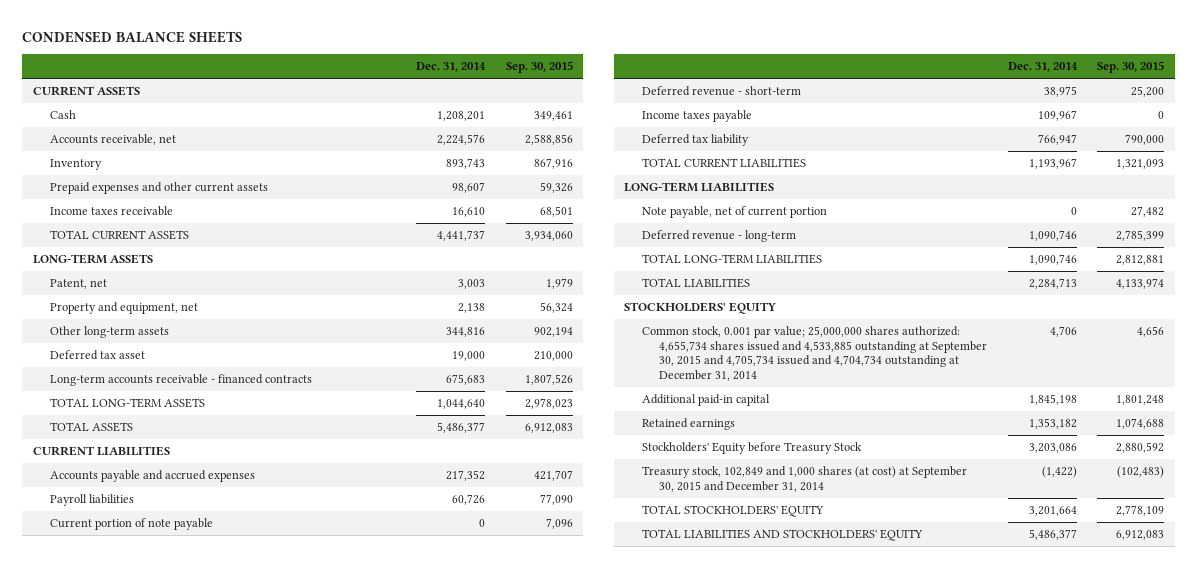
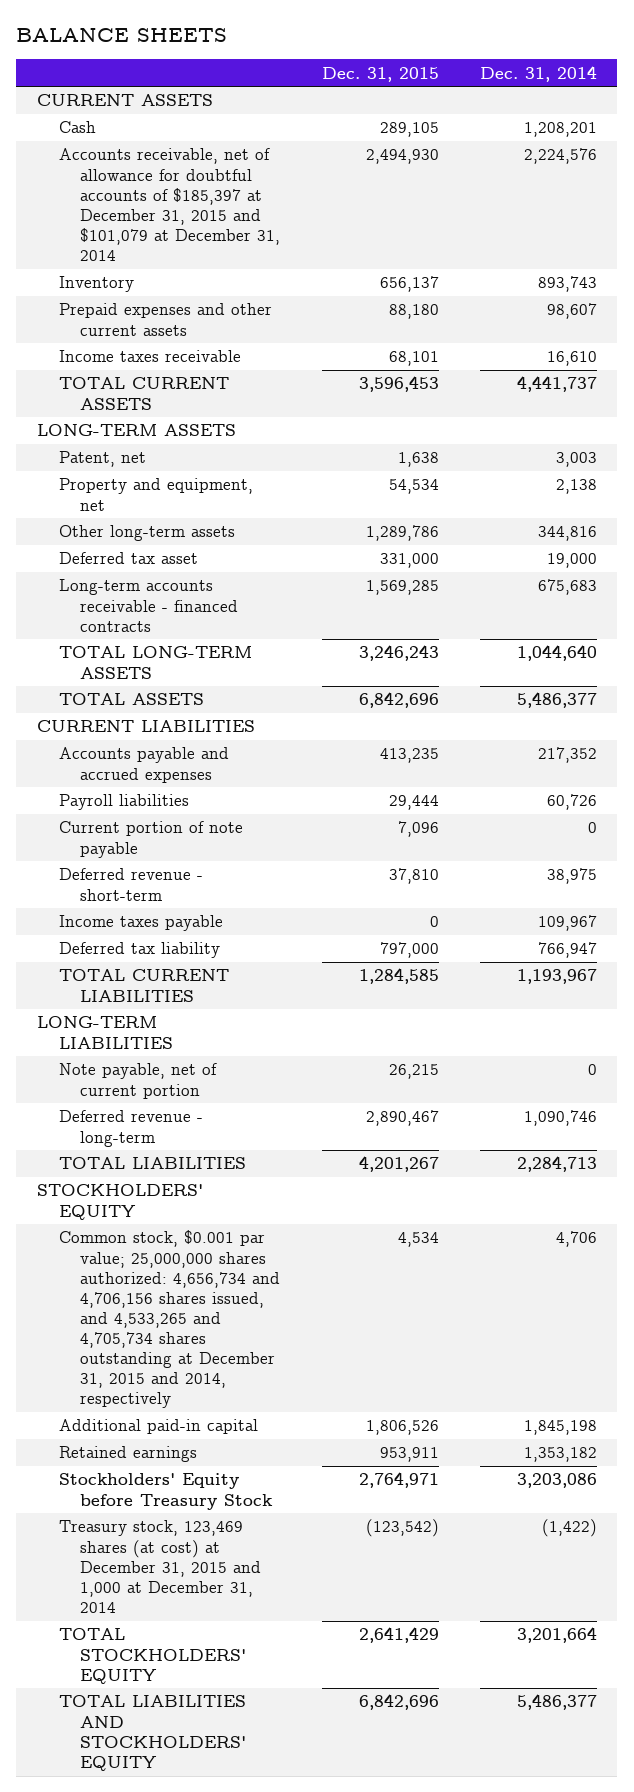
- CONDENSED BALANCE SHEETS
+ BALANCE SHEETS
- | Dec. 31, 2014 | Sep. 30, 2015
+ | Dec. 31, 2015 | Dec. 31, 2014
- Accounts receivable, net | 2,224,576 | 2,588,856
+ Accounts receivable, net of allowance for doubtful accounts of $185,397 at December 31, 2015 and $101,079 at December 31, 2014 | 2,494,930 | 2,224,576
- TOTAL LONG-TERM LIABILITIES | 1,090,746 | 2,812,881
- Common stock, 0.001 par value; 25,000,000 shares authorized: 4,655,734 shares issued and 4,533,885 outstanding at September 30, 2015 and 4,705,734 issued and 4,704,734 outstanding at December 31, 2014 | 4,706 | 4,656
+ Common stock, $0.001 par value; 25,000,000 shares authorized: 4,656,734 and 4,706,156 shares issued, and 4,533,265 and 4,705,734 shares outstanding at December 31, 2015 and 2014, respectively | 4,534 | 4,706
- Treasury stock, 102,849 and 1,000 shares (at cost) at September 30, 2015 and December 31, 2014 | (1,422) | (102,483)
+ Treasury stock, 123,469 shares (at cost) at December 31, 2015 and 1,000 at December 31, 2014 | (123,542) | (1,422)

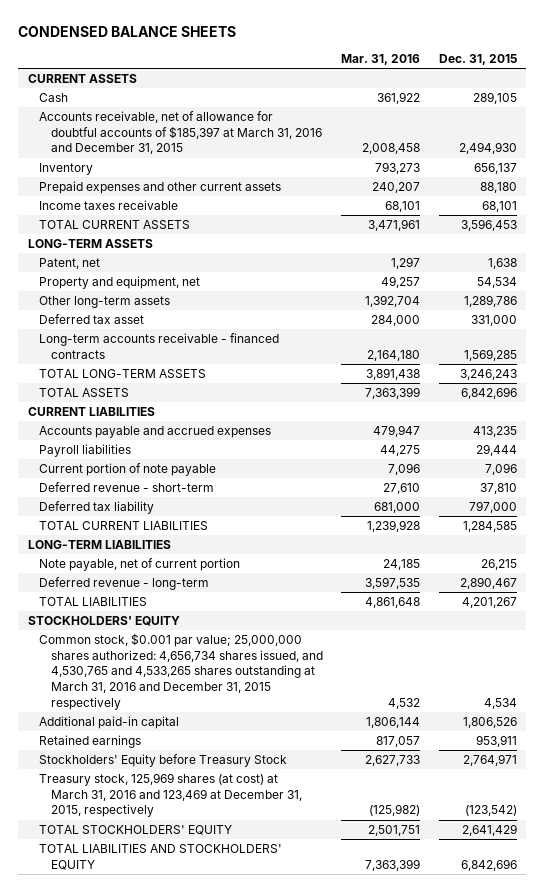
- BALANCE SHEETS
+ CONDENSED BALANCE SHEETS
- | Dec. 31, 2015 | Dec. 31, 2014
+ | Mar. 31, 2016 | Dec. 31, 2015
- Accounts receivable, net of allowance for doubtful accounts of $185,397 at December 31, 2015 and $101,079 at December 31, 2014 | 2,494,930 | 2,224,576
+ Accounts receivable, net of allowance for doubtful accounts of $185,397 at March 31, 2016 and December 31, 2015 | 2,008,458 | 2,494,930
- Income taxes payable | 0 | 109,967
- Common stock, $0.001 par value; 25,000,000 shares authorized: 4,656,734 and 4,706,156 shares issued, and 4,533,265 and 4,705,734 shares outstanding at December 31, 2015 and 2014, respectively | 4,534 | 4,706
+ Common stock, $0.001 par value; 25,000,000 shares authorized: 4,656,734 shares issued, and 4,530,765 and 4,533,265 shares outstanding at March 31, 2016 and December 31, 2015 respectively | 4,532 | 4,534
- Treasury stock, 123,469 shares (at cost) at December 31, 2015 and 1,000 at December 31, 2014 | (123,542) | (1,422)
+ Treasury stock, 125,969 shares (at cost) at March 31, 2016 and 123,469 at December 31, 2015, respectively | (125,982) | (123,542)

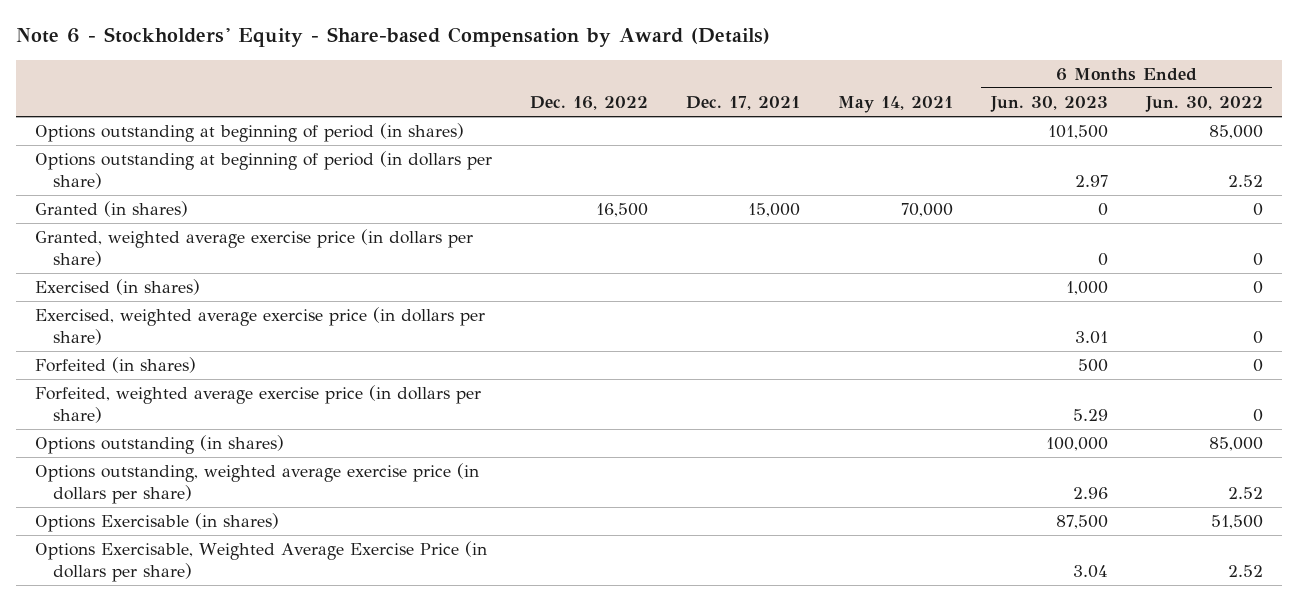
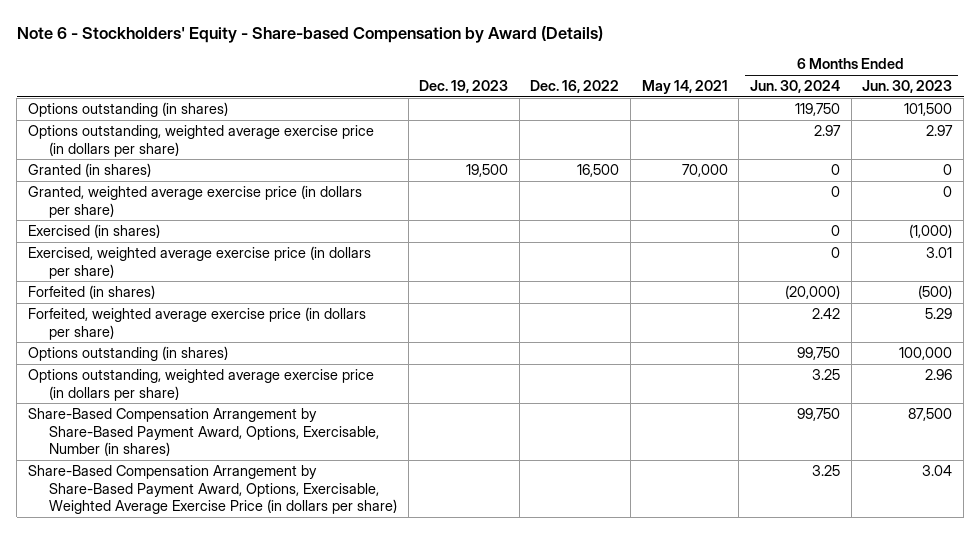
- | Dec. 16, 2022 | Dec. 17, 2021 | May 14, 2021 | 6 Months Ended Jun. 30, 2023 | 6 Months Ended Jun. 30, 2022
+ | Dec. 19, 2023 | Dec. 16, 2022 | May 14, 2021 | 6 Months Ended Jun. 30, 2024 | 6 Months Ended Jun. 30, 2023
- Options outstanding at beginning of period (in shares) | | | | 101,500 | 85,000
- Options outstanding at beginning of period (in dollars per share) | | | | 2.97 | 2.52
+ Options outstanding (in shares) | | | | 119,750 | 101,500
+ Options outstanding, weighted average exercise price (in dollars per share) | | | | 2.97 | 2.97
- Exercised (in shares) | | | | 1,000 | 0
+ Exercised (in shares) | | | | 0 | (1,000)
- Forfeited (in shares) | | | | 500 | 0
+ Forfeited (in shares) | | | | (20,000) | (500)
- Options Exercisable (in shares) | | | | 87,500 | 51,500
- Options Exercisable, Weighted Average Exercise Price (in dollars per share) | | | | 3.04 | 2.52
+ Share-Based Compensation Arrangement by Share-Based Payment Award, Options, Exercisable, Number (in shares) | | | | 99,750 | 87,500
+ Share-Based Compensation Arrangement by Share-Based Payment Award, Options, Exercisable, Weighted Average Exercise Price (in dollars per share) | | | | 3.25 | 3.04

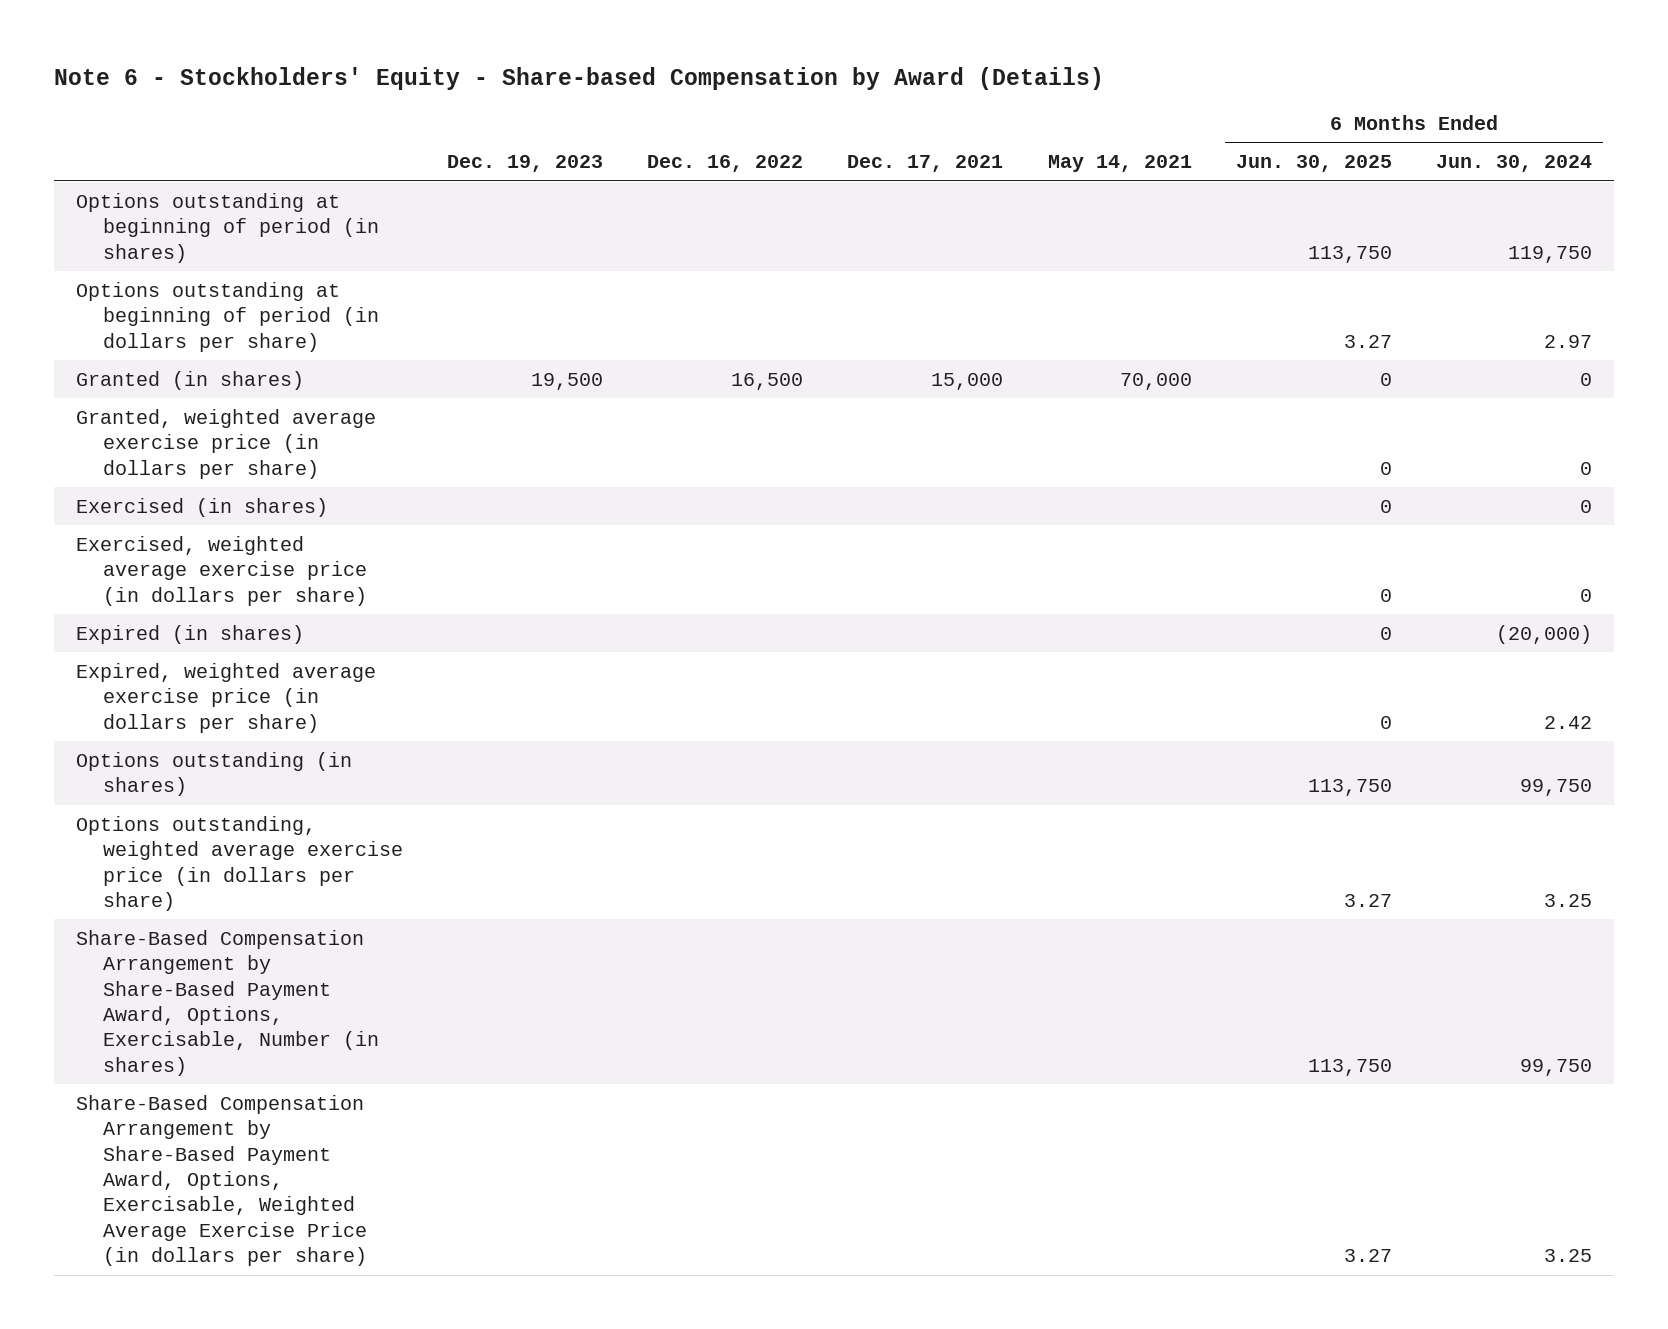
- | Dec. 19, 2023 | Dec. 16, 2022 | May 14, 2021 | 6 Months Ended Jun. 30, 2024 | 6 Months Ended Jun. 30, 2023
+ | Dec. 19, 2023 | Dec. 16, 2022 | Dec. 17, 2021 | May 14, 2021 | 6 Months Ended Jun. 30, 2025 | 6 Months Ended Jun. 30, 2024
- Options outstanding (in shares) | | | | 119,750 | 101,500
- Options outstanding, weighted average exercise price (in dollars per share) | | | | 2.97 | 2.97
+ Options outstanding at beginning of period (in shares) | | | | | 113,750 | 119,750
+ Options outstanding at beginning of period (in dollars per share) | | | | | 3.27 | 2.97
- Forfeited (in shares) | | | | (20,000) | (500)
- Forfeited, weighted average exercise price (in dollars per share) | | | | 2.42 | 5.29
+ Expired (in shares) | | | | | 0 | (20,000)
+ Expired, weighted average exercise price (in dollars per share) | | | | | 0 | 2.42

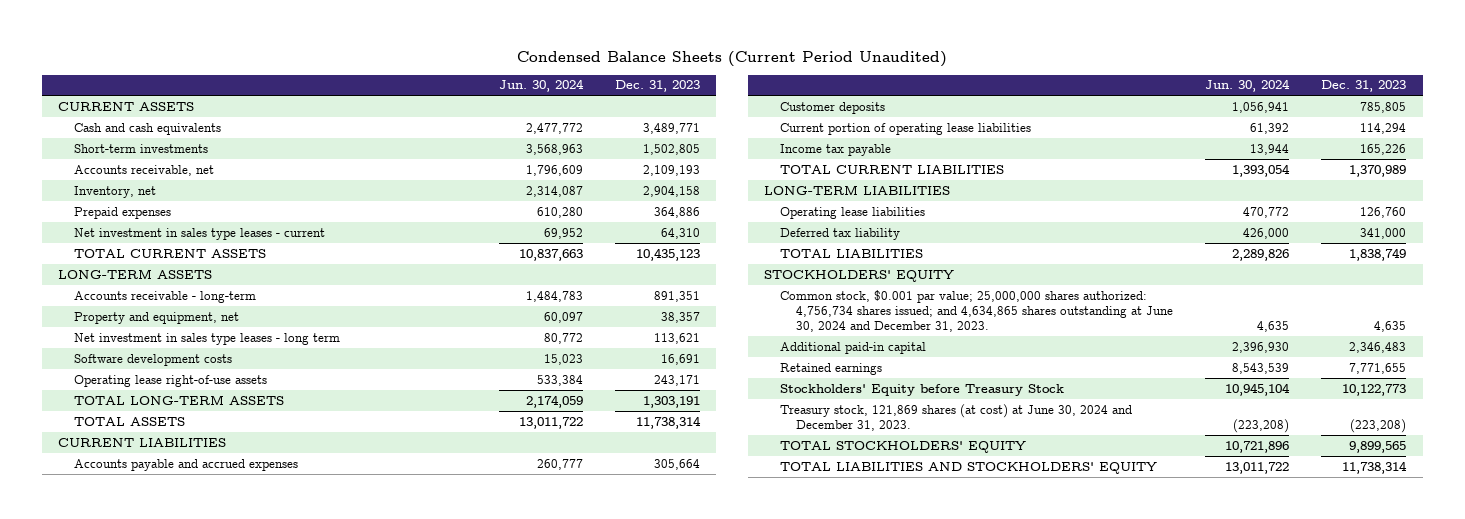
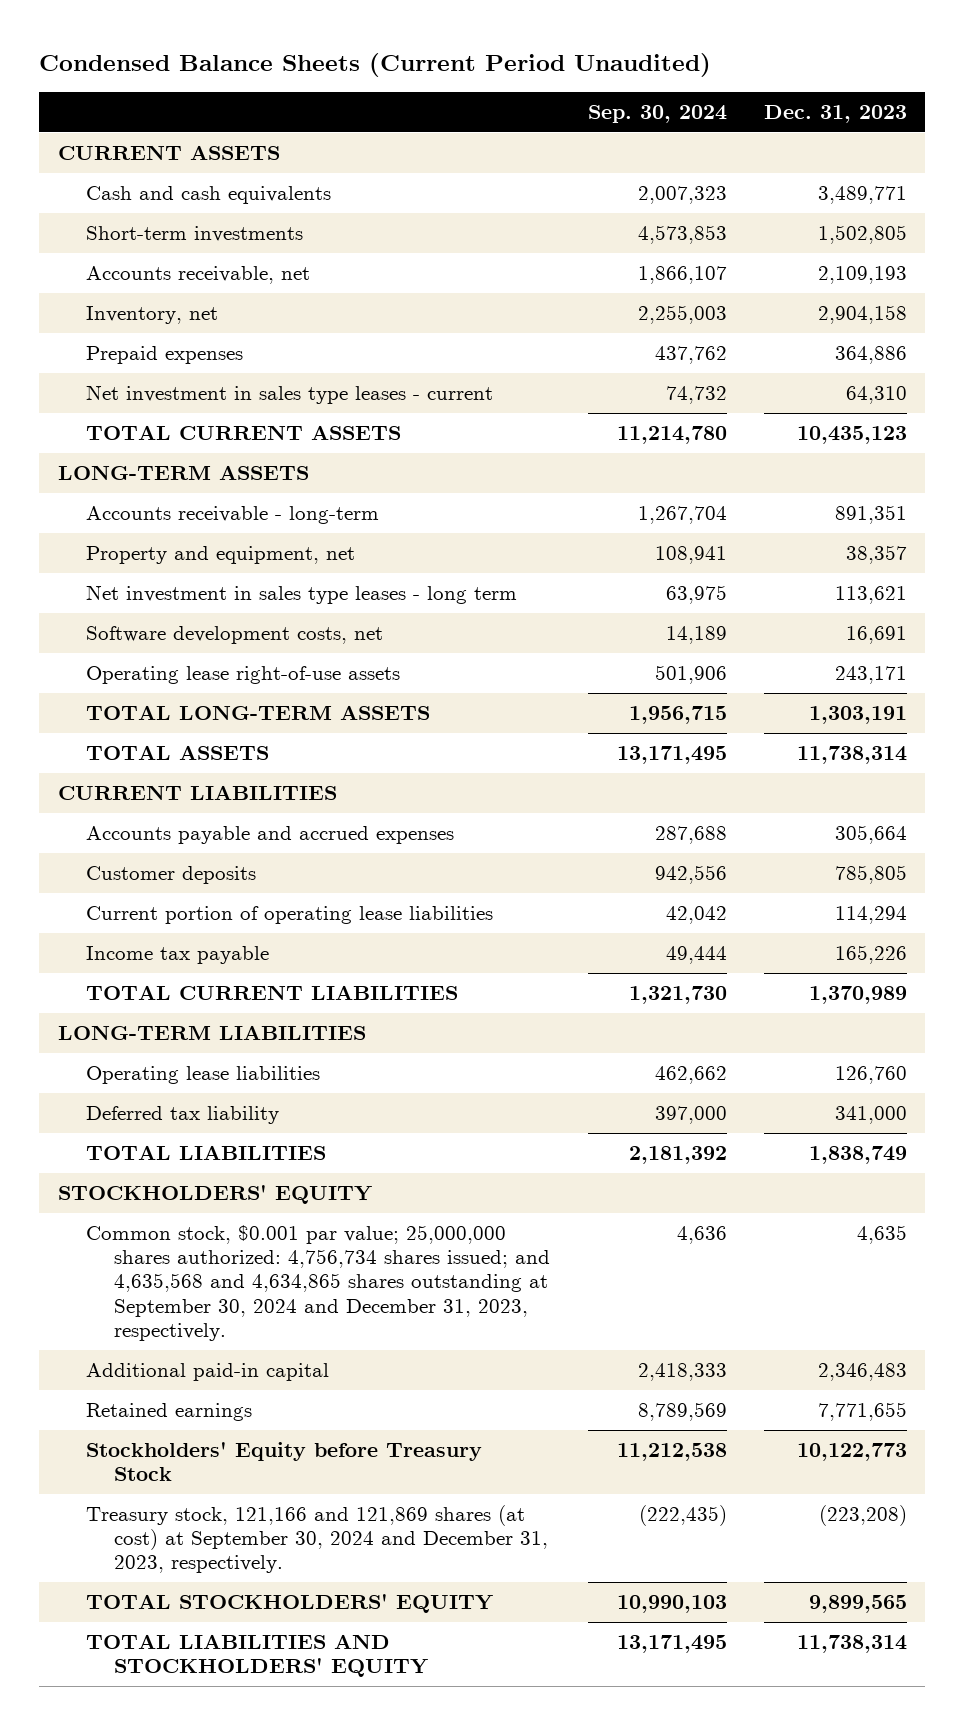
- | Jun. 30, 2024 | Dec. 31, 2023
+ | Sep. 30, 2024 | Dec. 31, 2023
- Software development costs | 15,023 | 16,691
+ Software development costs, net | 14,189 | 16,691
- Common stock, $0.001 par value; 25,000,000 shares authorized: 4,756,734 shares issued; and 4,634,865 shares outstanding at June 30, 2024 and December 31, 2023. | 4,635 | 4,635
+ Common stock, $0.001 par value; 25,000,000 shares authorized: 4,756,734 shares issued; and 4,635,568 and 4,634,865 shares outstanding at September 30, 2024 and December 31, 2023, respectively. | 4,636 | 4,635
- Treasury stock, 121,869 shares (at cost) at June 30, 2024 and December 31, 2023. | (223,208) | (223,208)
+ Treasury stock, 121,166 and 121,869 shares (at cost) at September 30, 2024 and December 31, 2023, respectively. | (222,435) | (223,208)

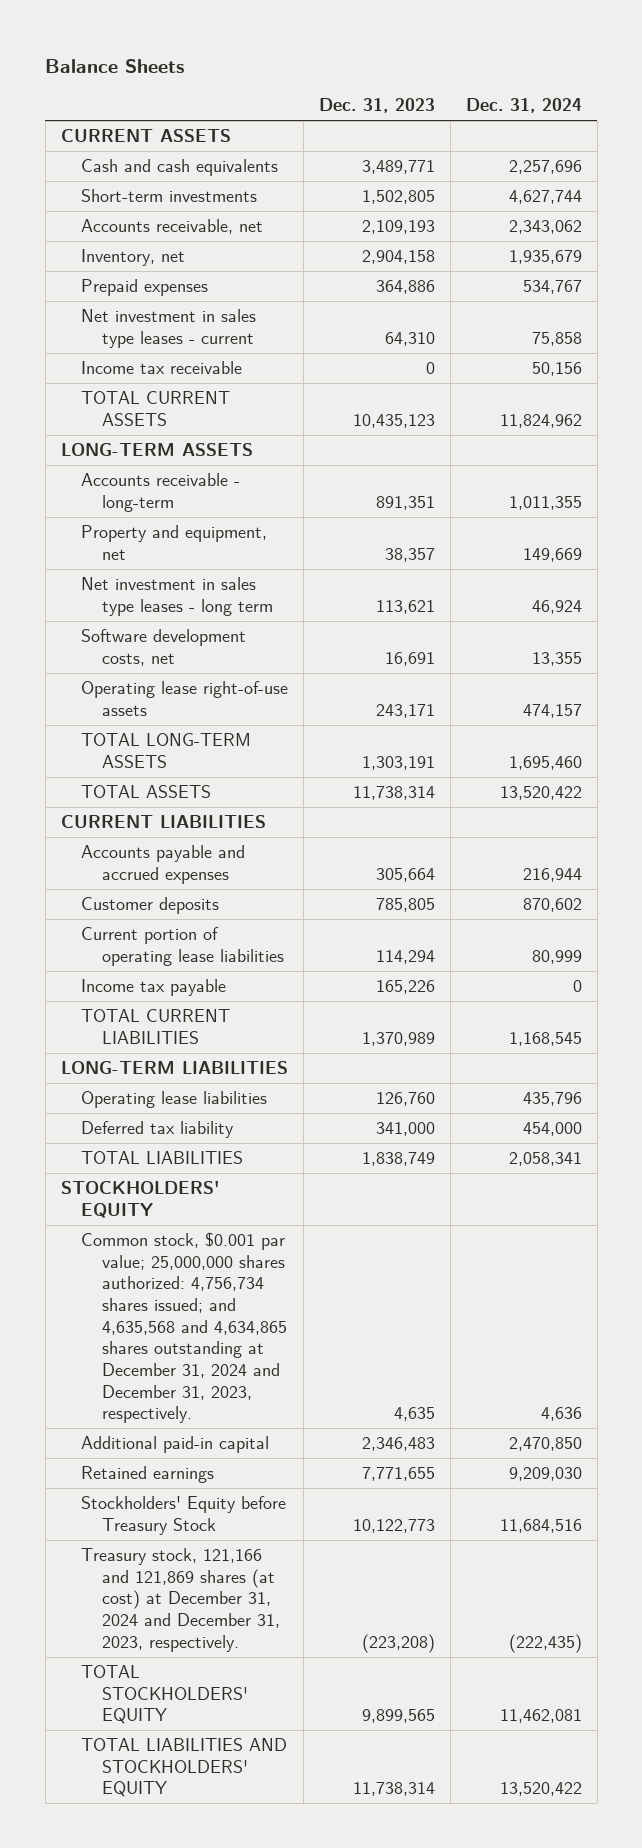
- Condensed Balance Sheets (Current Period Unaudited)
+ Balance Sheets
- | Sep. 30, 2024 | Dec. 31, 2023
+ | Dec. 31, 2023 | Dec. 31, 2024
+ Income tax receivable | 0 | 50,156
- Common stock, $0.001 par value; 25,000,000 shares authorized: 4,756,734 shares issued; and 4,635,568 and 4,634,865 shares outstanding at September 30, 2024 and December 31, 2023, respectively. | 4,636 | 4,635
+ Common stock, $0.001 par value; 25,000,000 shares authorized: 4,756,734 shares issued; and 4,635,568 and 4,634,865 shares outstanding at December 31, 2024 and December 31, 2023, respectively. | 4,635 | 4,636
- Treasury stock, 121,166 and 121,869 shares (at cost) at September 30, 2024 and December 31, 2023, respectively. | (222,435) | (223,208)
+ Treasury stock, 121,166 and 121,869 shares (at cost) at December 31, 2024 and December 31, 2023, respectively. | (223,208) | (222,435)

